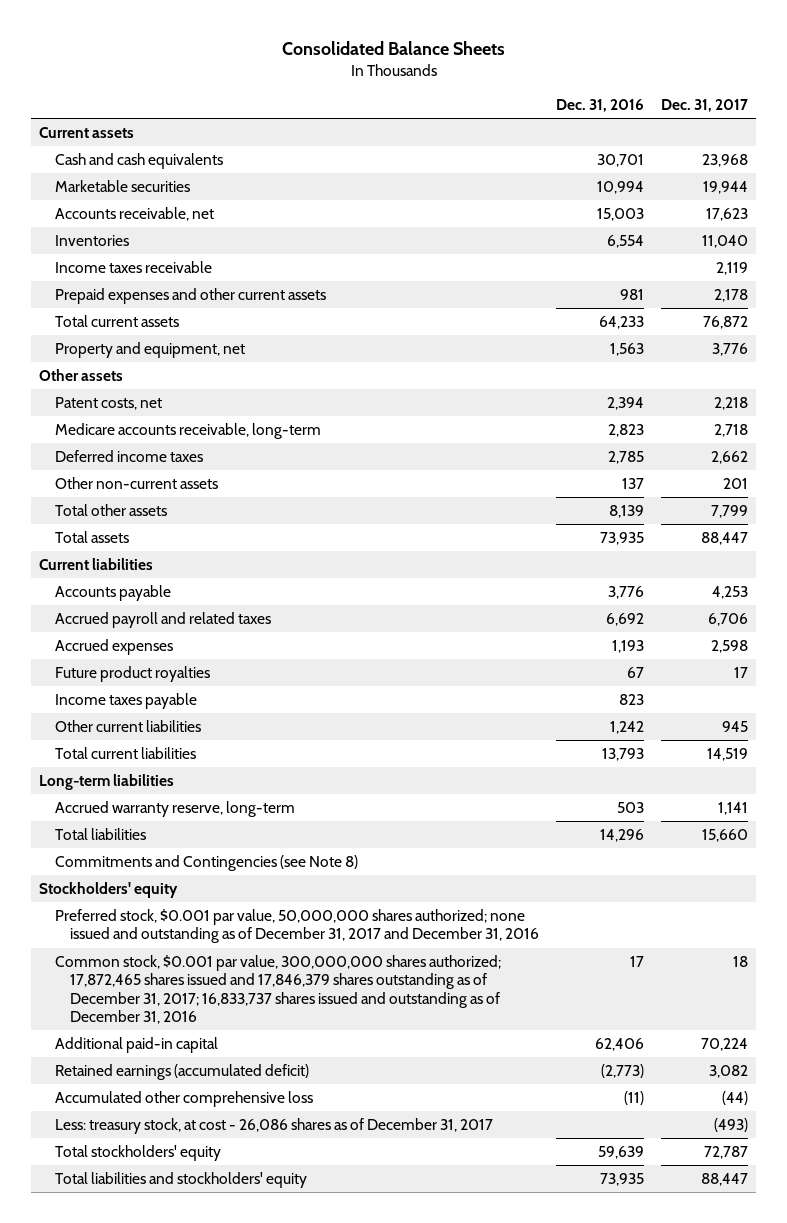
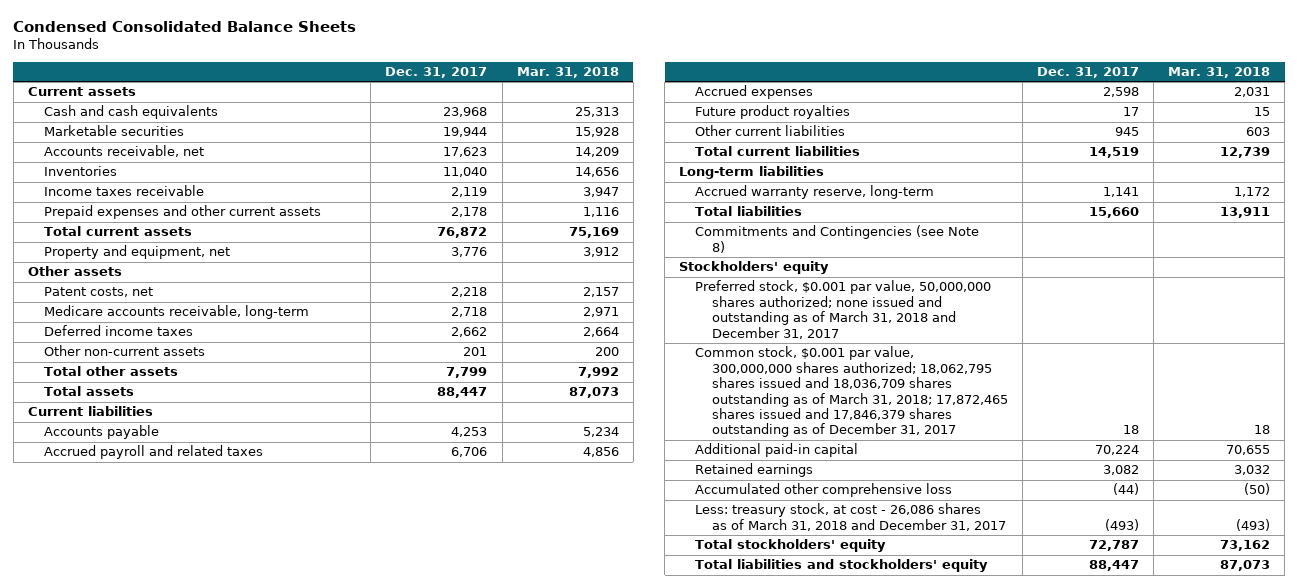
- Consolidated Balance Sheets
+ Condensed Consolidated Balance Sheets
- | Dec. 31, 2016 | Dec. 31, 2017
+ | Dec. 31, 2017 | Mar. 31, 2018
- Income taxes payable | 823 |
- Preferred stock, $0.001 par value, 50,000,000 shares authorized; none issued and outstanding as of December 31, 2017 and December 31, 2016
- Common stock, $0.001 par value, 300,000,000 shares authorized; 17,872,465 shares issued and 17,846,379 shares outstanding as of December 31, 2017; 16,833,737 shares issued and outstanding as of December 31, 2016 | 17 | 18
+ Preferred stock, $0.001 par value, 50,000,000 shares authorized; none issued and outstanding as of March 31, 2018 and December 31, 2017
+ Common stock, $0.001 par value, 300,000,000 shares authorized; 18,062,795 shares issued and 18,036,709 shares outstanding as of March 31, 2018; 17,872,465 shares issued and 17,846,379 shares outstanding as of December 31, 2017 | 18 | 18
- Retained earnings (accumulated deficit) | (2,773) | 3,082
+ Retained earnings | 3,082 | 3,032
- Less: treasury stock, at cost - 26,086 shares as of December 31, 2017 | | (493)
+ Less: treasury stock, at cost - 26,086 shares as of March 31, 2018 and December 31, 2017 | (493) | (493)

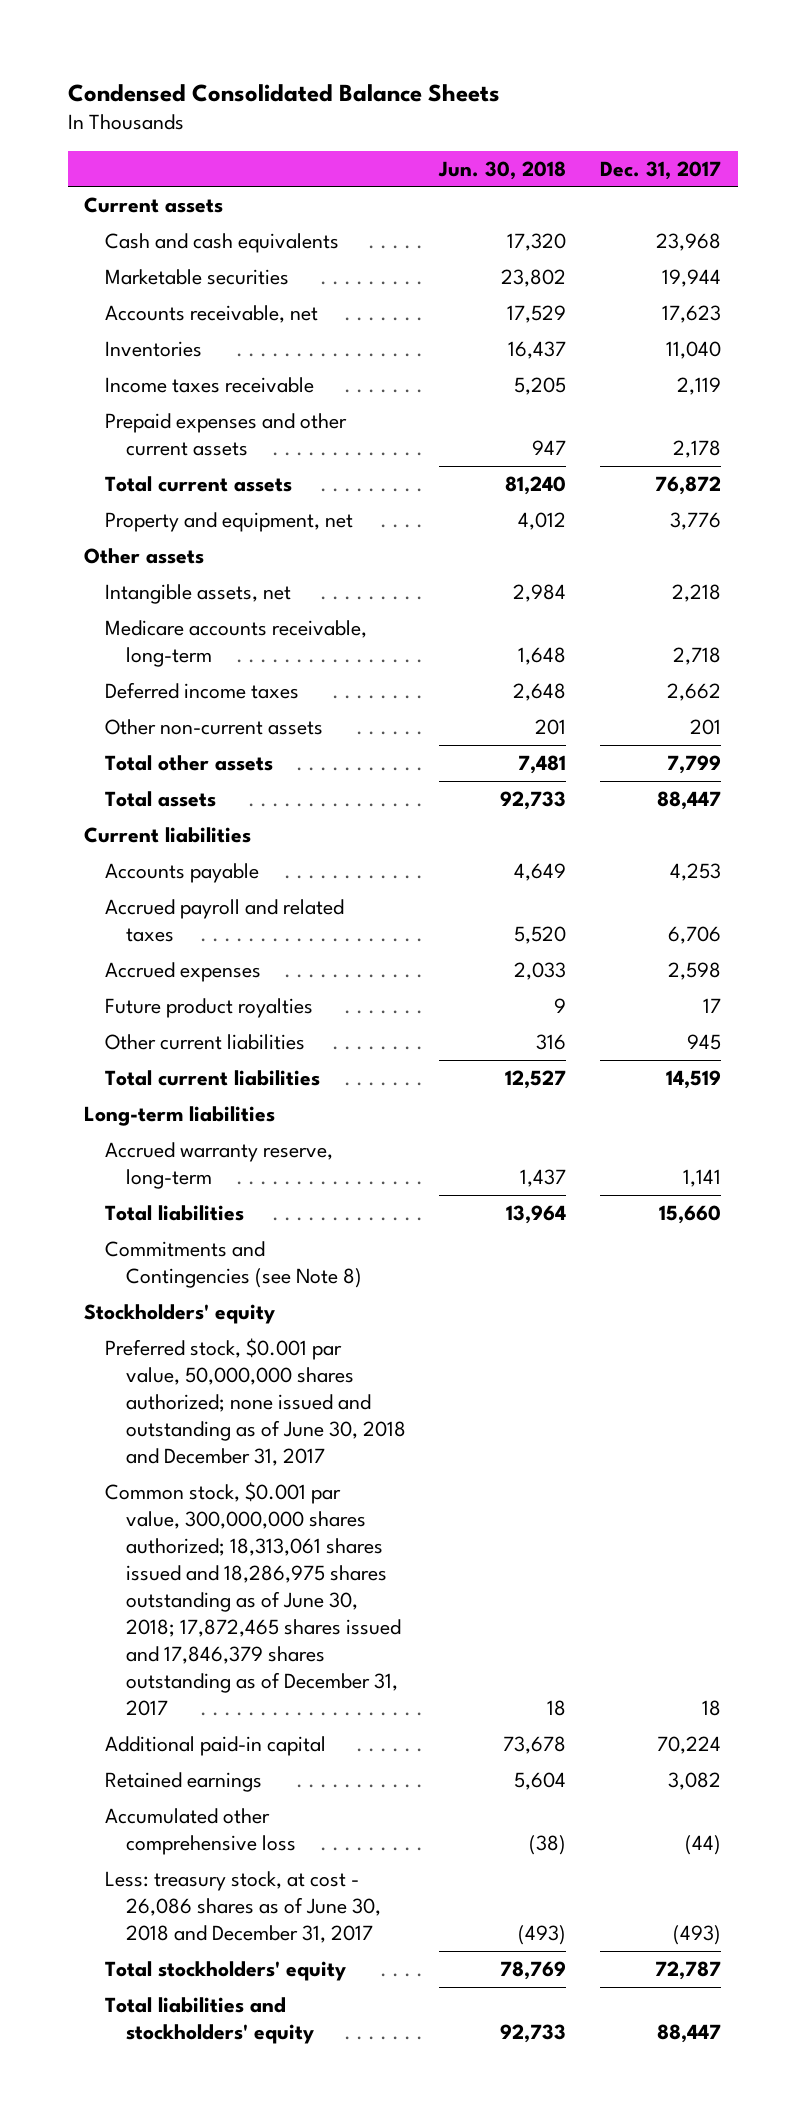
- | Dec. 31, 2017 | Mar. 31, 2018
+ | Jun. 30, 2018 | Dec. 31, 2017
- Patent costs, net | 2,218 | 2,157
+ Intangible assets, net | 2,984 | 2,218
- Preferred stock, $0.001 par value, 50,000,000 shares authorized; none issued and outstanding as of March 31, 2018 and December 31, 2017
- Common stock, $0.001 par value, 300,000,000 shares authorized; 18,062,795 shares issued and 18,036,709 shares outstanding as of March 31, 2018; 17,872,465 shares issued and 17,846,379 shares outstanding as of December 31, 2017 | 18 | 18
+ Preferred stock, $0.001 par value, 50,000,000 shares authorized; none issued and outstanding as of June 30, 2018 and December 31, 2017
+ Common stock, $0.001 par value, 300,000,000 shares authorized; 18,313,061 shares issued and 18,286,975 shares outstanding as of June 30, 2018; 17,872,465 shares issued and 17,846,379 shares outstanding as of December 31, 2017 | 18 | 18
- Less: treasury stock, at cost - 26,086 shares as of March 31, 2018 and December 31, 2017 | (493) | (493)
+ Less: treasury stock, at cost - 26,086 shares as of June 30, 2018 and December 31, 2017 | (493) | (493)

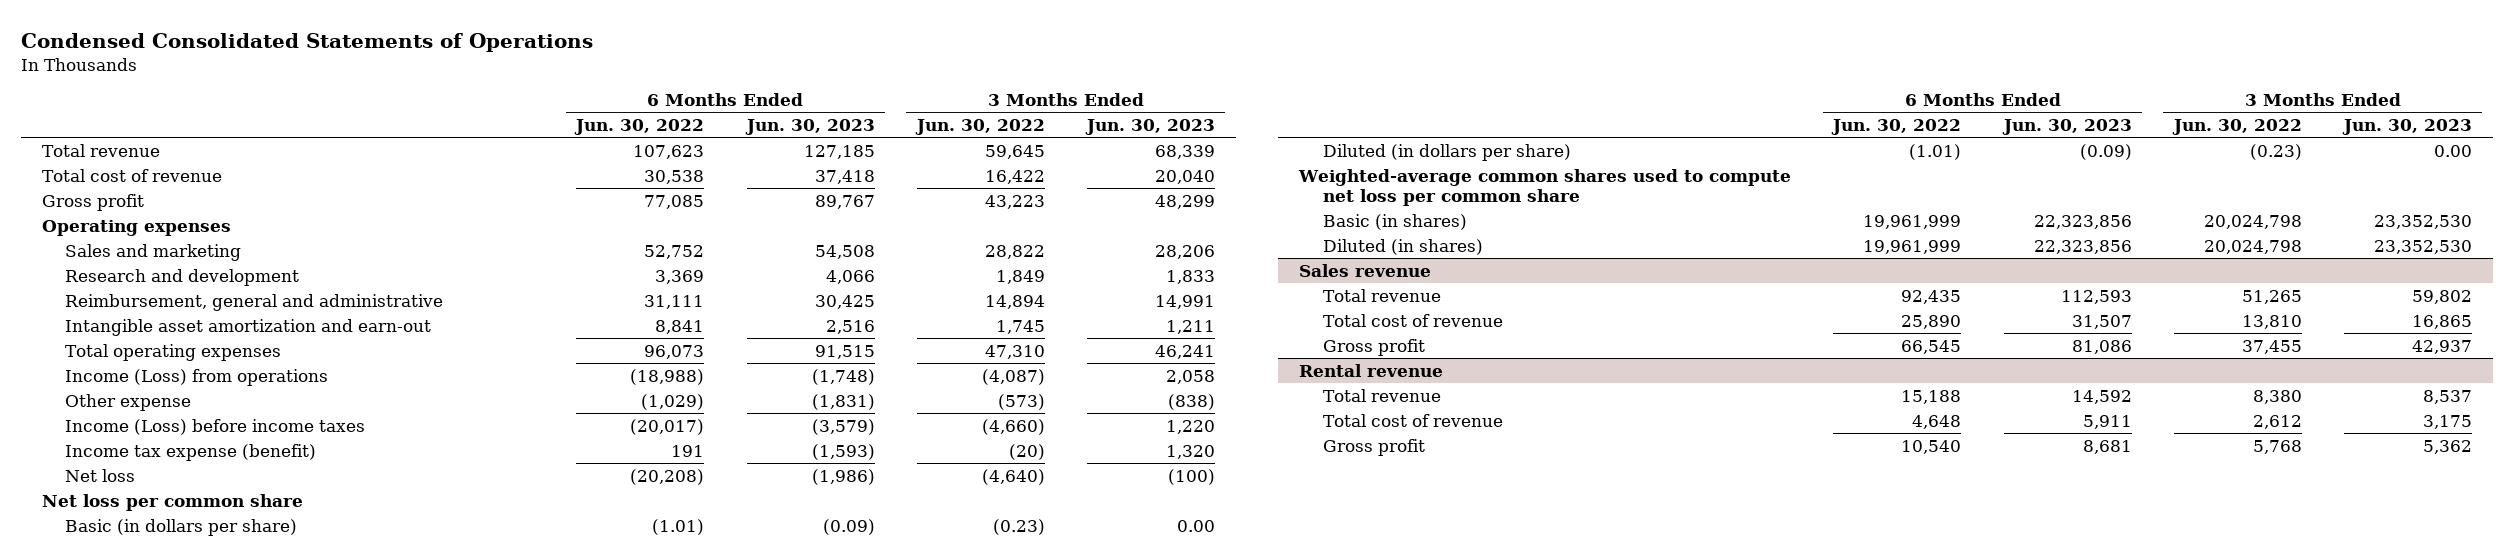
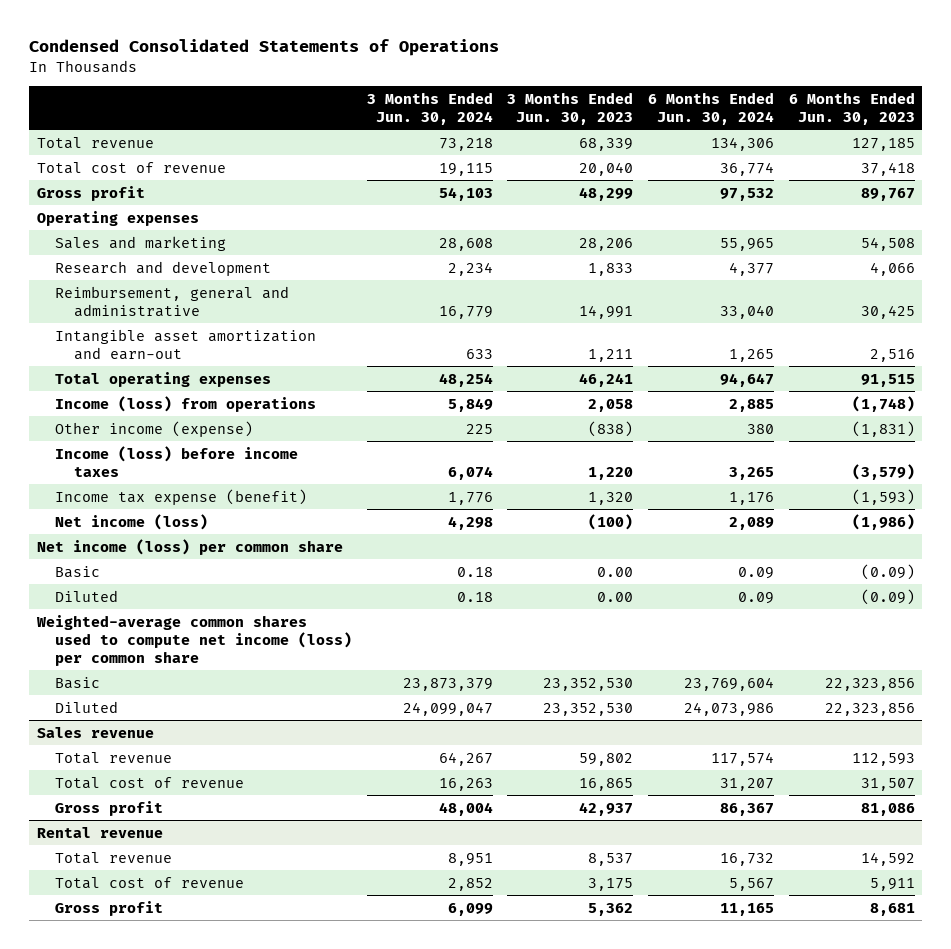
- | 6 Months Ended Jun. 30, 2022 | 6 Months Ended Jun. 30, 2023 | 3 Months Ended Jun. 30, 2022 | 3 Months Ended Jun. 30, 2023
+ | 3 Months Ended Jun. 30, 2024 | 3 Months Ended Jun. 30, 2023 | 6 Months Ended Jun. 30, 2024 | 6 Months Ended Jun. 30, 2023
- Income (Loss) from operations | (18,988) | (1,748) | (4,087) | 2,058
- Other expense | (1,029) | (1,831) | (573) | (838)
- Income (Loss) before income taxes | (20,017) | (3,579) | (4,660) | 1,220
+ Income (loss) from operations | 5,849 | 2,058 | 2,885 | (1,748)
+ Other income (expense) | 225 | (838) | 380 | (1,831)
+ Income (loss) before income taxes | 6,074 | 1,220 | 3,265 | (3,579)
- Net loss | (20,208) | (1,986) | (4,640) | (100)
- Net loss per common share
- Basic (in dollars per share) | (1.01) | (0.09) | (0.23) | 0.00
- Diluted (in dollars per share) | (1.01) | (0.09) | (0.23) | 0.00
- Weighted-average common shares used to compute net loss per common share
- Basic (in shares) | 19,961,999 | 22,323,856 | 20,024,798 | 23,352,530
- Diluted (in shares) | 19,961,999 | 22,323,856 | 20,024,798 | 23,352,530
+ Net income (loss) | 4,298 | (100) | 2,089 | (1,986)
+ Net income (loss) per common share
+ Basic | 0.18 | 0.00 | 0.09 | (0.09)
+ Diluted | 0.18 | 0.00 | 0.09 | (0.09)
+ Weighted-average common shares used to compute net income (loss) per common share
+ Basic | 23,873,379 | 23,352,530 | 23,769,604 | 22,323,856
+ Diluted | 24,099,047 | 23,352,530 | 24,073,986 | 22,323,856

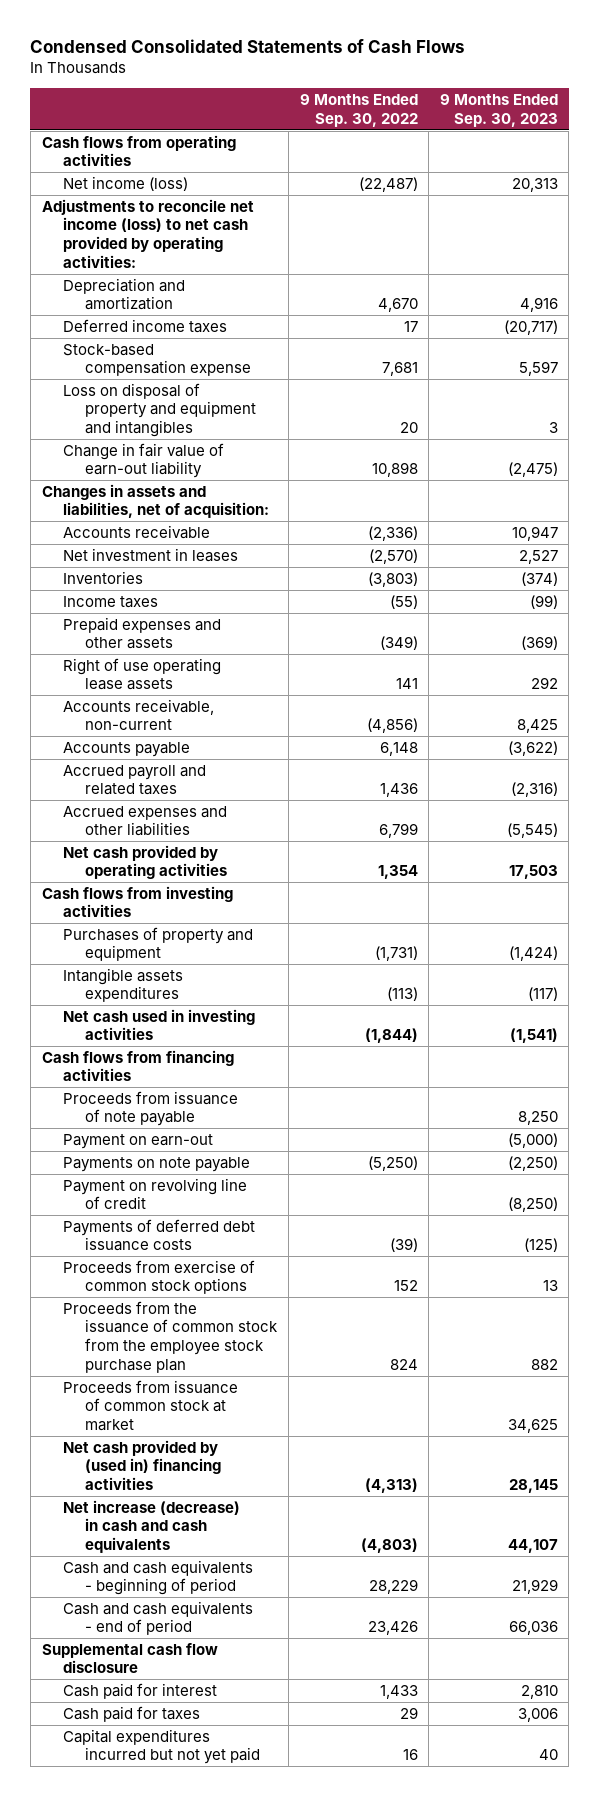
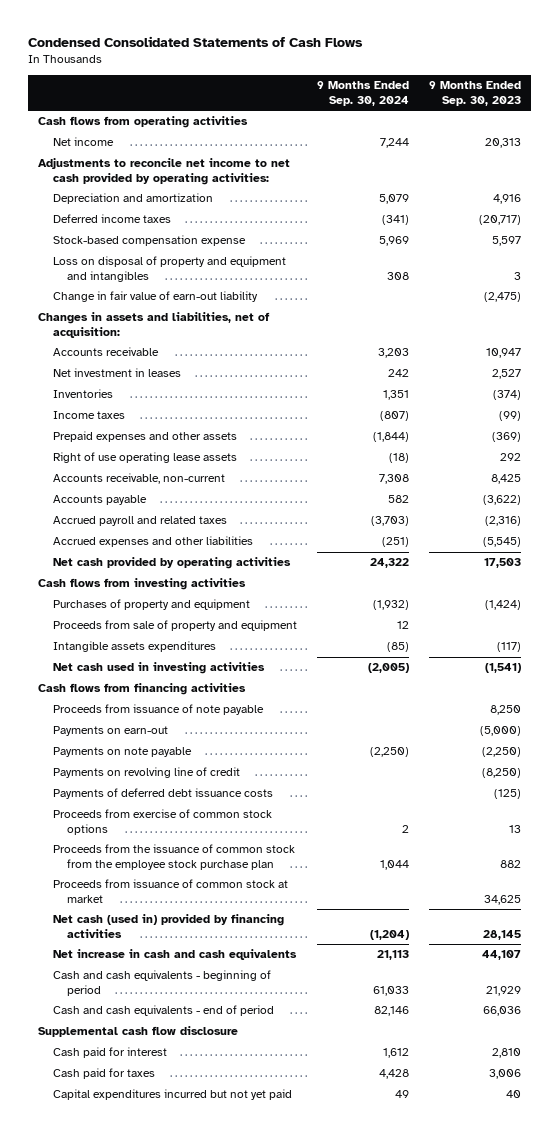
- | 9 Months Ended Sep. 30, 2022 | 9 Months Ended Sep. 30, 2023
+ | 9 Months Ended Sep. 30, 2024 | 9 Months Ended Sep. 30, 2023
- Net income (loss) | (22,487) | 20,313
- Adjustments to reconcile net income (loss) to net cash provided by operating activities:
+ Net income | 7,244 | 20,313
+ Adjustments to reconcile net income to net cash provided by operating activities:
+ Proceeds from sale of property and equipment | 12 |
- Payment on earn-out | | (5,000)
+ Payments on earn-out | | (5,000)
- Payment on revolving line of credit | | (8,250)
+ Payments on revolving line of credit | | (8,250)
- Net cash provided by (used in) financing activities | (4,313) | 28,145
- Net increase (decrease) in cash and cash equivalents | (4,803) | 44,107
+ Net cash (used in) provided by financing activities | (1,204) | 28,145
+ Net increase in cash and cash equivalents | 21,113 | 44,107

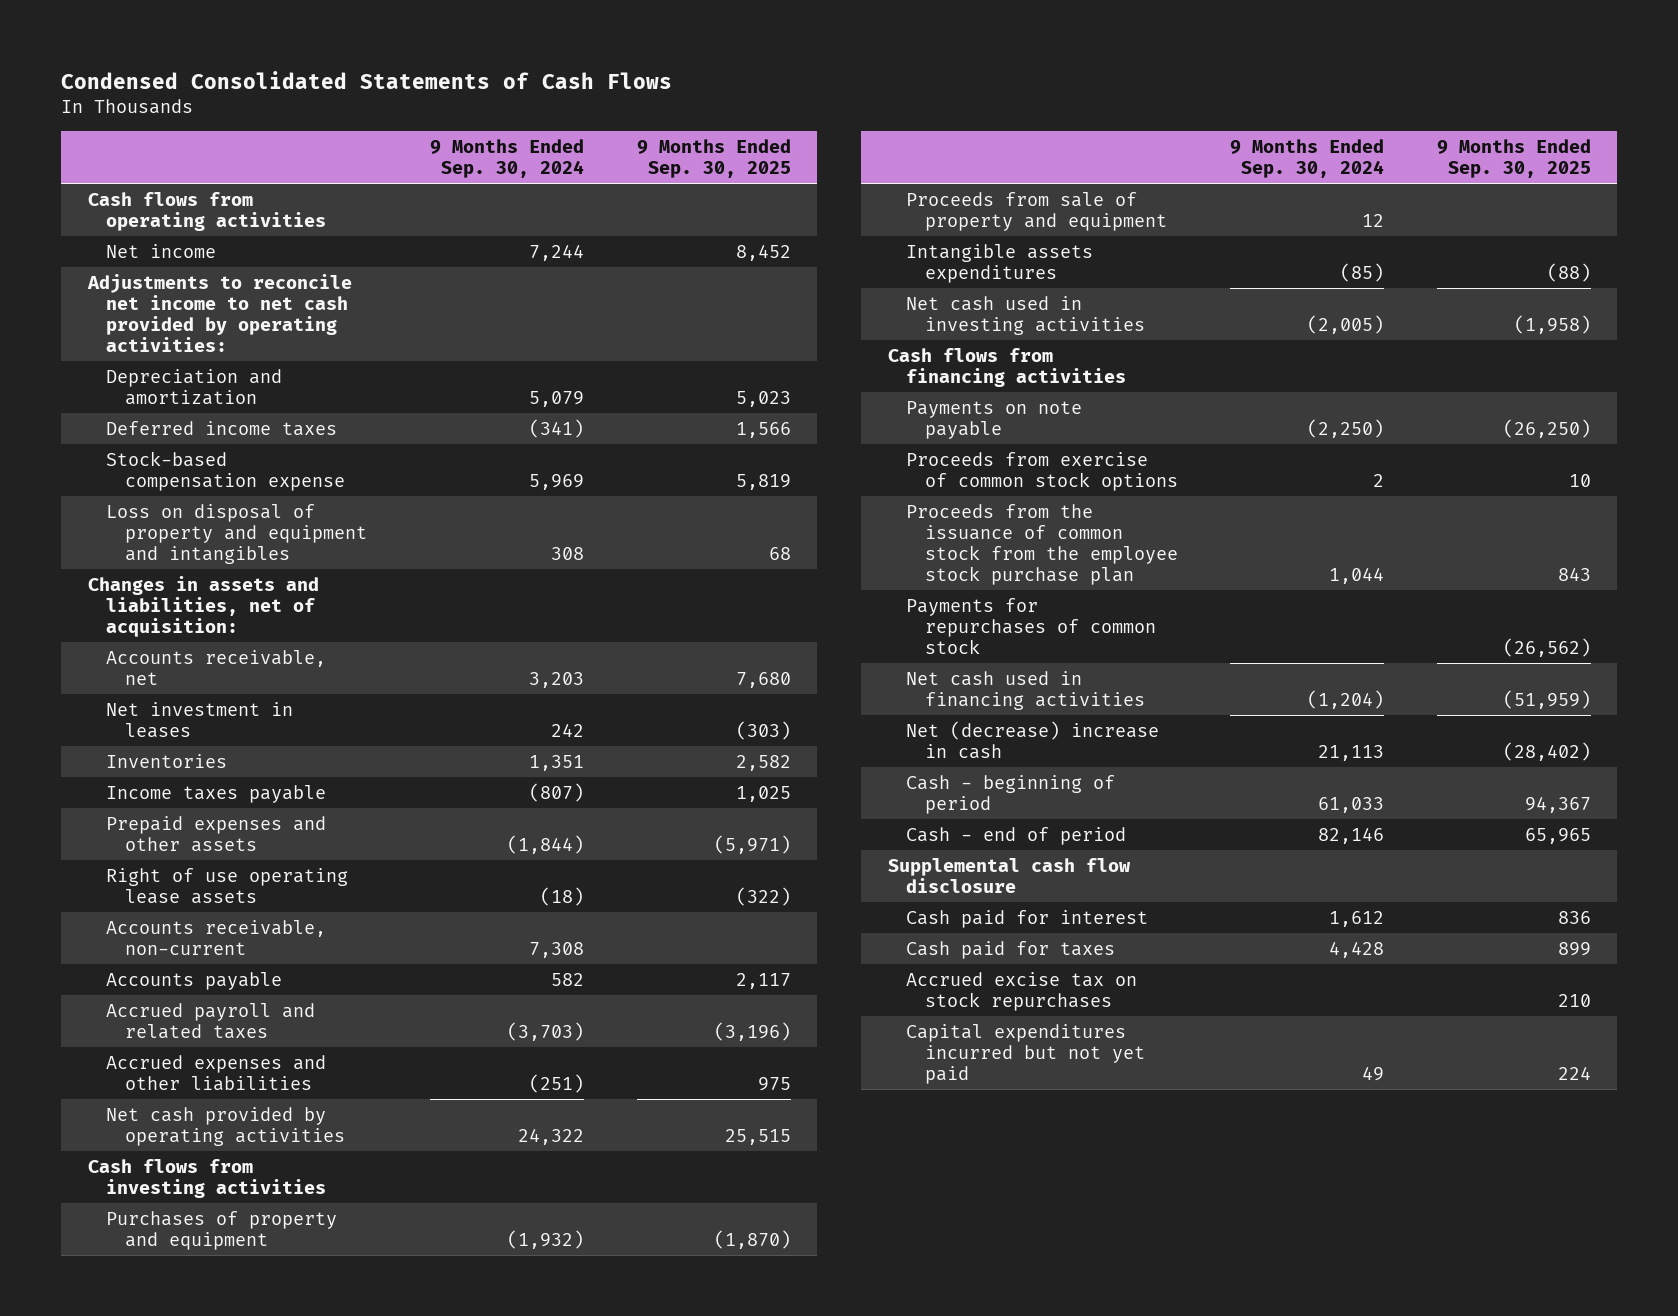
- | 9 Months Ended Sep. 30, 2024 | 9 Months Ended Sep. 30, 2023
+ | 9 Months Ended Sep. 30, 2024 | 9 Months Ended Sep. 30, 2025
- Change in fair value of earn-out liability | | (2,475)
- Accounts receivable | 3,203 | 10,947
+ Accounts receivable, net | 3,203 | 7,680
- Income taxes | (807) | (99)
+ Income taxes payable | (807) | 1,025
- Proceeds from issuance of note payable | | 8,250
- Payments on earn-out | | (5,000)
- Payments on revolving line of credit | | (8,250)
- Payments of deferred debt issuance costs | | (125)
- Proceeds from issuance of common stock at market | | 34,625
- Net cash (used in) provided by financing activities | (1,204) | 28,145
- Net increase in cash and cash equivalents | 21,113 | 44,107
- Cash and cash equivalents - beginning of period | 61,033 | 21,929
- Cash and cash equivalents - end of period | 82,146 | 66,036
+ Payments for repurchases of common stock | | (26,562)
+ Net cash used in financing activities | (1,204) | (51,959)
+ Net (decrease) increase in cash | 21,113 | (28,402)
+ Cash - beginning of period | 61,033 | 94,367
+ Cash - end of period | 82,146 | 65,965
+ Accrued excise tax on stock repurchases | | 210

